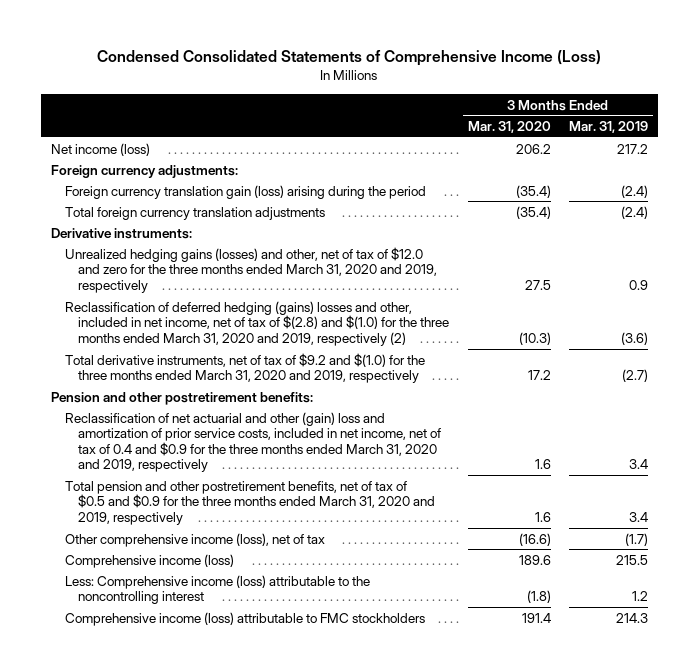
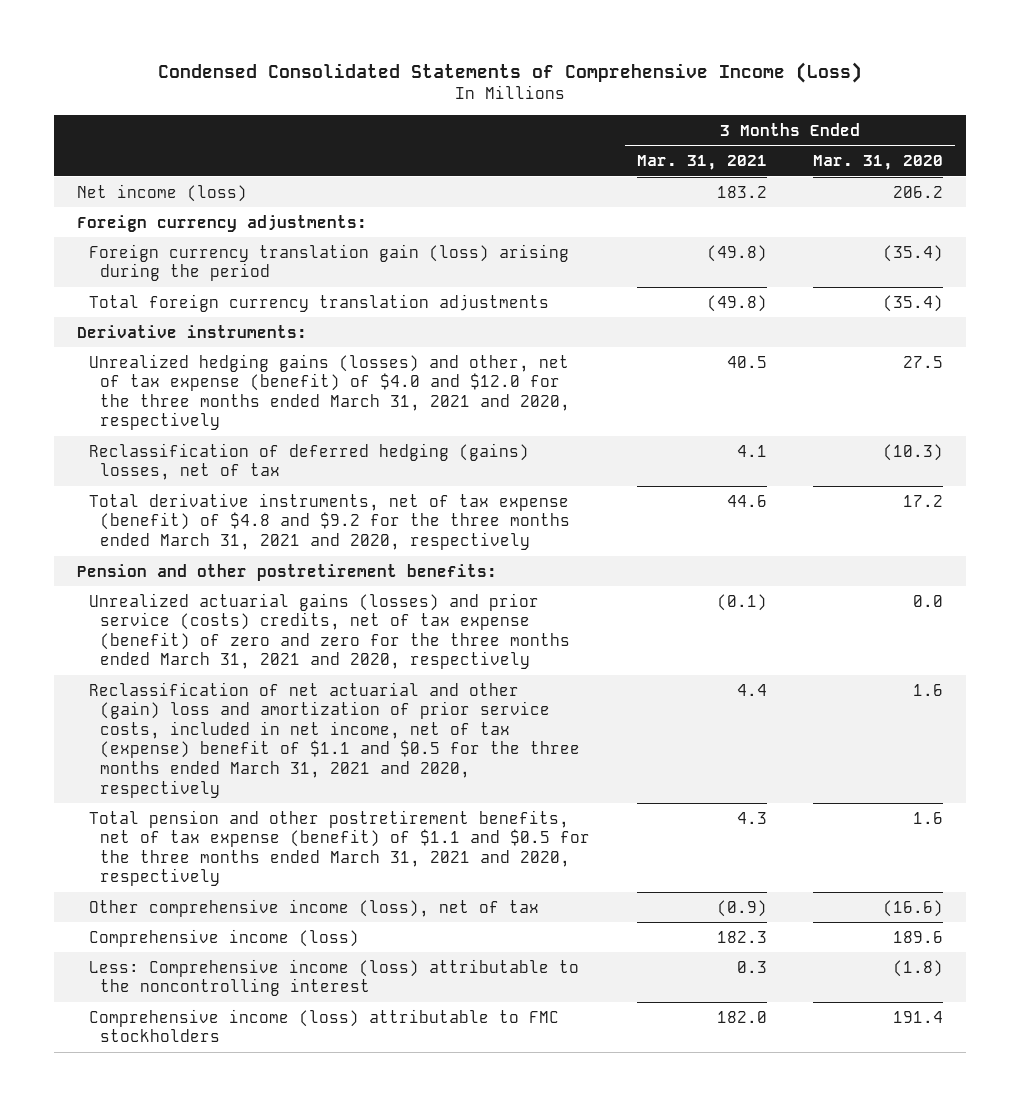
- | 3 Months Ended Mar. 31, 2020 | 3 Months Ended Mar. 31, 2019
+ | 3 Months Ended Mar. 31, 2021 | 3 Months Ended Mar. 31, 2020
- Unrealized hedging gains (losses) and other, net of tax of $12.0 and zero for the three months ended March 31, 2020 and 2019, respectively | 27.5 | 0.9
- Reclassification of deferred hedging (gains) losses and other, included in net income, net of tax of $(2.8) and $(1.0) for the three months ended March 31, 2020 and 2019, respectively (2) | (10.3) | (3.6)
- Total derivative instruments, net of tax of $9.2 and $(1.0) for the three months ended March 31, 2020 and 2019, respectively | 17.2 | (2.7)
+ Unrealized hedging gains (losses) and other, net of tax expense (benefit) of $4.0 and $12.0 for the three months ended March 31, 2021 and 2020, respectively | 40.5 | 27.5
+ Reclassification of deferred hedging (gains) losses, net of tax | 4.1 | (10.3)
+ Total derivative instruments, net of tax expense (benefit) of $4.8 and $9.2 for the three months ended March 31, 2021 and 2020, respectively | 44.6 | 17.2
- Reclassification of net actuarial and other (gain) loss and amortization of prior service costs, included in net income, net of tax of 0.4 and $0.9 for the three months ended March 31, 2020 and 2019, respectively | 1.6 | 3.4
- Total pension and other postretirement benefits, net of tax of $0.5 and $0.9 for the three months ended March 31, 2020 and 2019, respectively | 1.6 | 3.4
+ Unrealized actuarial gains (losses) and prior service (costs) credits, net of tax expense (benefit) of zero and zero for the three months ended March 31, 2021 and 2020, respectively | (0.1) | 0.0
+ Reclassification of net actuarial and other (gain) loss and amortization of prior service costs, included in net income, net of tax (expense) benefit of $1.1 and $0.5 for the three months ended March 31, 2021 and 2020, respectively | 4.4 | 1.6
+ Total pension and other postretirement benefits, net of tax expense (benefit) of $1.1 and $0.5 for the three months ended March 31, 2021 and 2020, respectively | 4.3 | 1.6

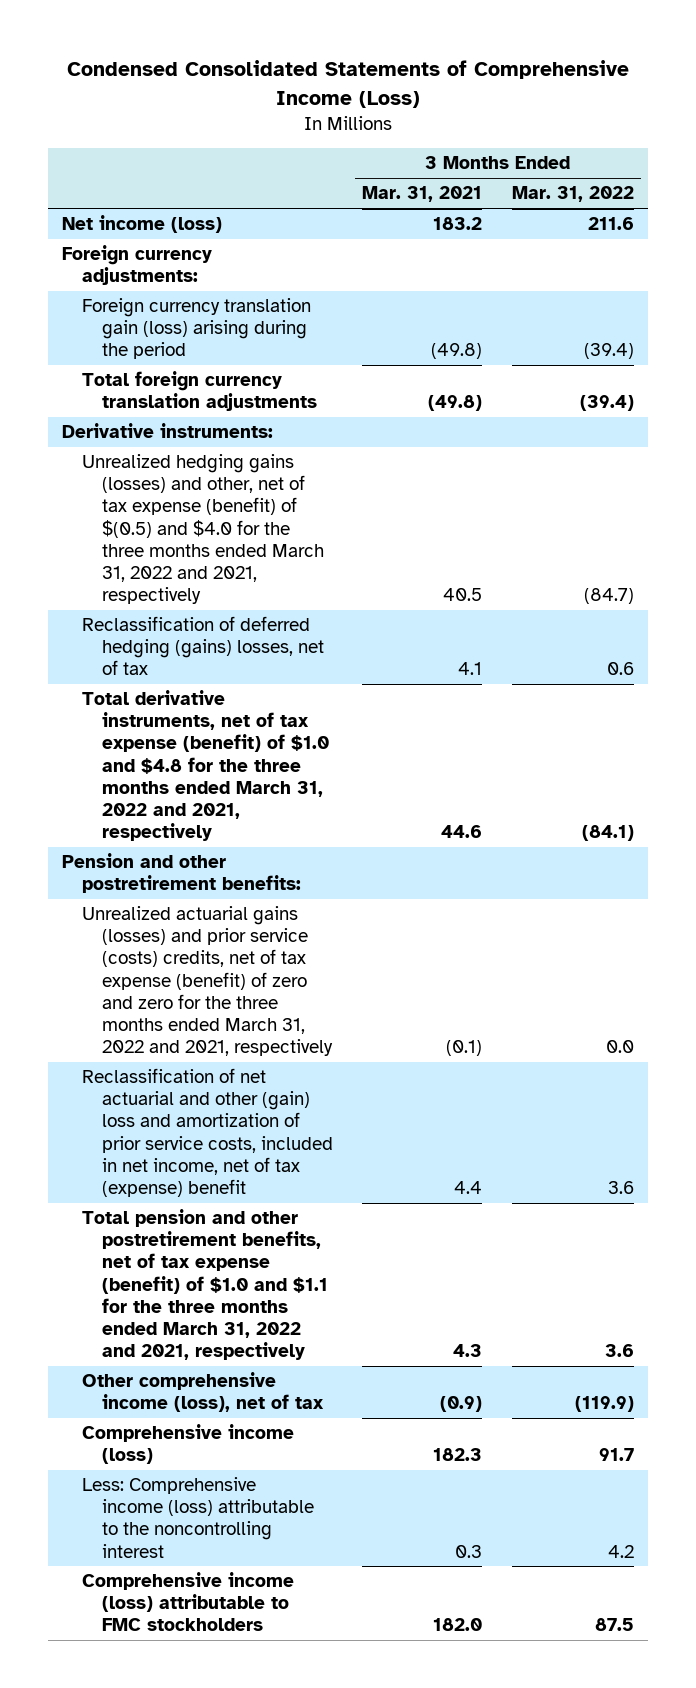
- | 3 Months Ended Mar. 31, 2021 | 3 Months Ended Mar. 31, 2020
+ | 3 Months Ended Mar. 31, 2021 | 3 Months Ended Mar. 31, 2022
- Unrealized hedging gains (losses) and other, net of tax expense (benefit) of $4.0 and $12.0 for the three months ended March 31, 2021 and 2020, respectively | 40.5 | 27.5
+ Unrealized hedging gains (losses) and other, net of tax expense (benefit) of $(0.5) and $4.0 for the three months ended March 31, 2022 and 2021, respectively | 40.5 | (84.7)
- Total derivative instruments, net of tax expense (benefit) of $4.8 and $9.2 for the three months ended March 31, 2021 and 2020, respectively | 44.6 | 17.2
+ Total derivative instruments, net of tax expense (benefit) of $1.0 and $4.8 for the three months ended March 31, 2022 and 2021, respectively | 44.6 | (84.1)
- Unrealized actuarial gains (losses) and prior service (costs) credits, net of tax expense (benefit) of zero and zero for the three months ended March 31, 2021 and 2020, respectively | (0.1) | 0.0
- Reclassification of net actuarial and other (gain) loss and amortization of prior service costs, included in net income, net of tax (expense) benefit of $1.1 and $0.5 for the three months ended March 31, 2021 and 2020, respectively | 4.4 | 1.6
- Total pension and other postretirement benefits, net of tax expense (benefit) of $1.1 and $0.5 for the three months ended March 31, 2021 and 2020, respectively | 4.3 | 1.6
+ Unrealized actuarial gains (losses) and prior service (costs) credits, net of tax expense (benefit) of zero and zero for the three months ended March 31, 2022 and 2021, respectively | (0.1) | 0.0
+ Reclassification of net actuarial and other (gain) loss and amortization of prior service costs, included in net income, net of tax (expense) benefit | 4.4 | 3.6
+ Total pension and other postretirement benefits, net of tax expense (benefit) of $1.0 and $1.1 for the three months ended March 31, 2022 and 2021, respectively | 4.3 | 3.6

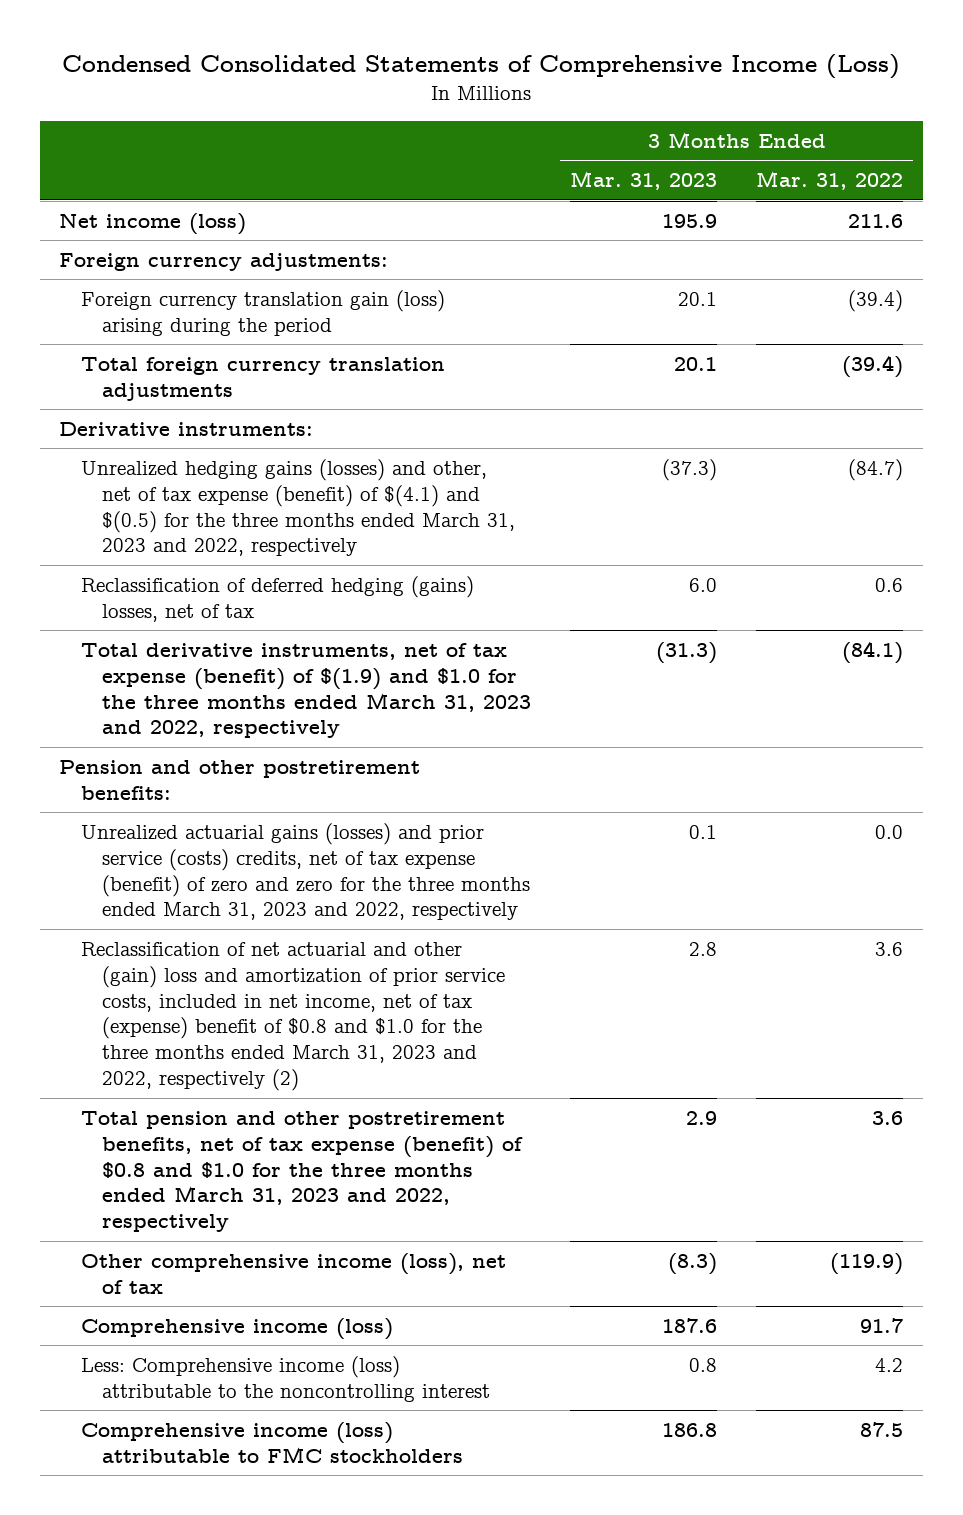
- | 3 Months Ended Mar. 31, 2021 | 3 Months Ended Mar. 31, 2022
+ | 3 Months Ended Mar. 31, 2023 | 3 Months Ended Mar. 31, 2022
- Unrealized hedging gains (losses) and other, net of tax expense (benefit) of $(0.5) and $4.0 for the three months ended March 31, 2022 and 2021, respectively | 40.5 | (84.7)
+ Unrealized hedging gains (losses) and other, net of tax expense (benefit) of $(4.1) and $(0.5) for the three months ended March 31, 2023 and 2022, respectively | (37.3) | (84.7)
- Total derivative instruments, net of tax expense (benefit) of $1.0 and $4.8 for the three months ended March 31, 2022 and 2021, respectively | 44.6 | (84.1)
+ Total derivative instruments, net of tax expense (benefit) of $(1.9) and $1.0 for the three months ended March 31, 2023 and 2022, respectively | (31.3) | (84.1)
- Unrealized actuarial gains (losses) and prior service (costs) credits, net of tax expense (benefit) of zero and zero for the three months ended March 31, 2022 and 2021, respectively | (0.1) | 0.0
- Reclassification of net actuarial and other (gain) loss and amortization of prior service costs, included in net income, net of tax (expense) benefit | 4.4 | 3.6
- Total pension and other postretirement benefits, net of tax expense (benefit) of $1.0 and $1.1 for the three months ended March 31, 2022 and 2021, respectively | 4.3 | 3.6
+ Unrealized actuarial gains (losses) and prior service (costs) credits, net of tax expense (benefit) of zero and zero for the three months ended March 31, 2023 and 2022, respectively | 0.1 | 0.0
+ Reclassification of net actuarial and other (gain) loss and amortization of prior service costs, included in net income, net of tax (expense) benefit of $0.8 and $1.0 for the three months ended March 31, 2023 and 2022, respectively (2) | 2.8 | 3.6
+ Total pension and other postretirement benefits, net of tax expense (benefit) of $0.8 and $1.0 for the three months ended March 31, 2023 and 2022, respectively | 2.9 | 3.6

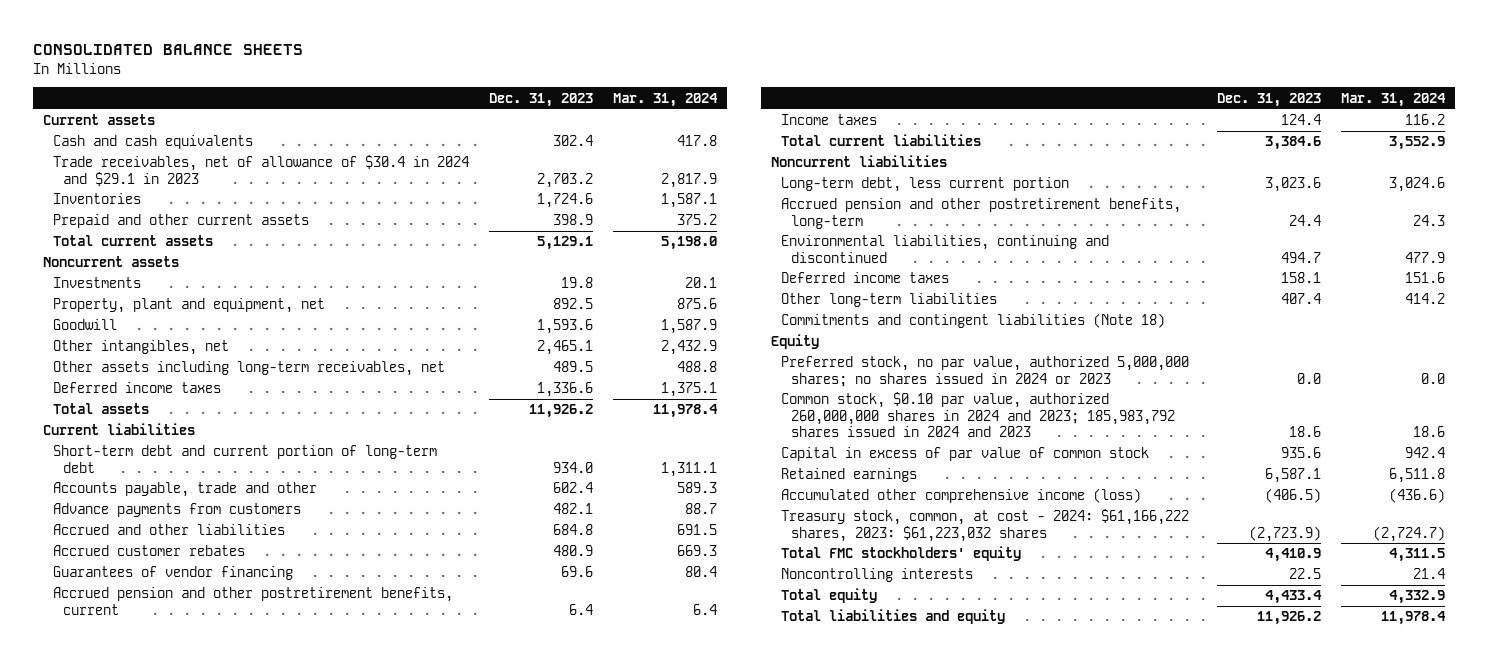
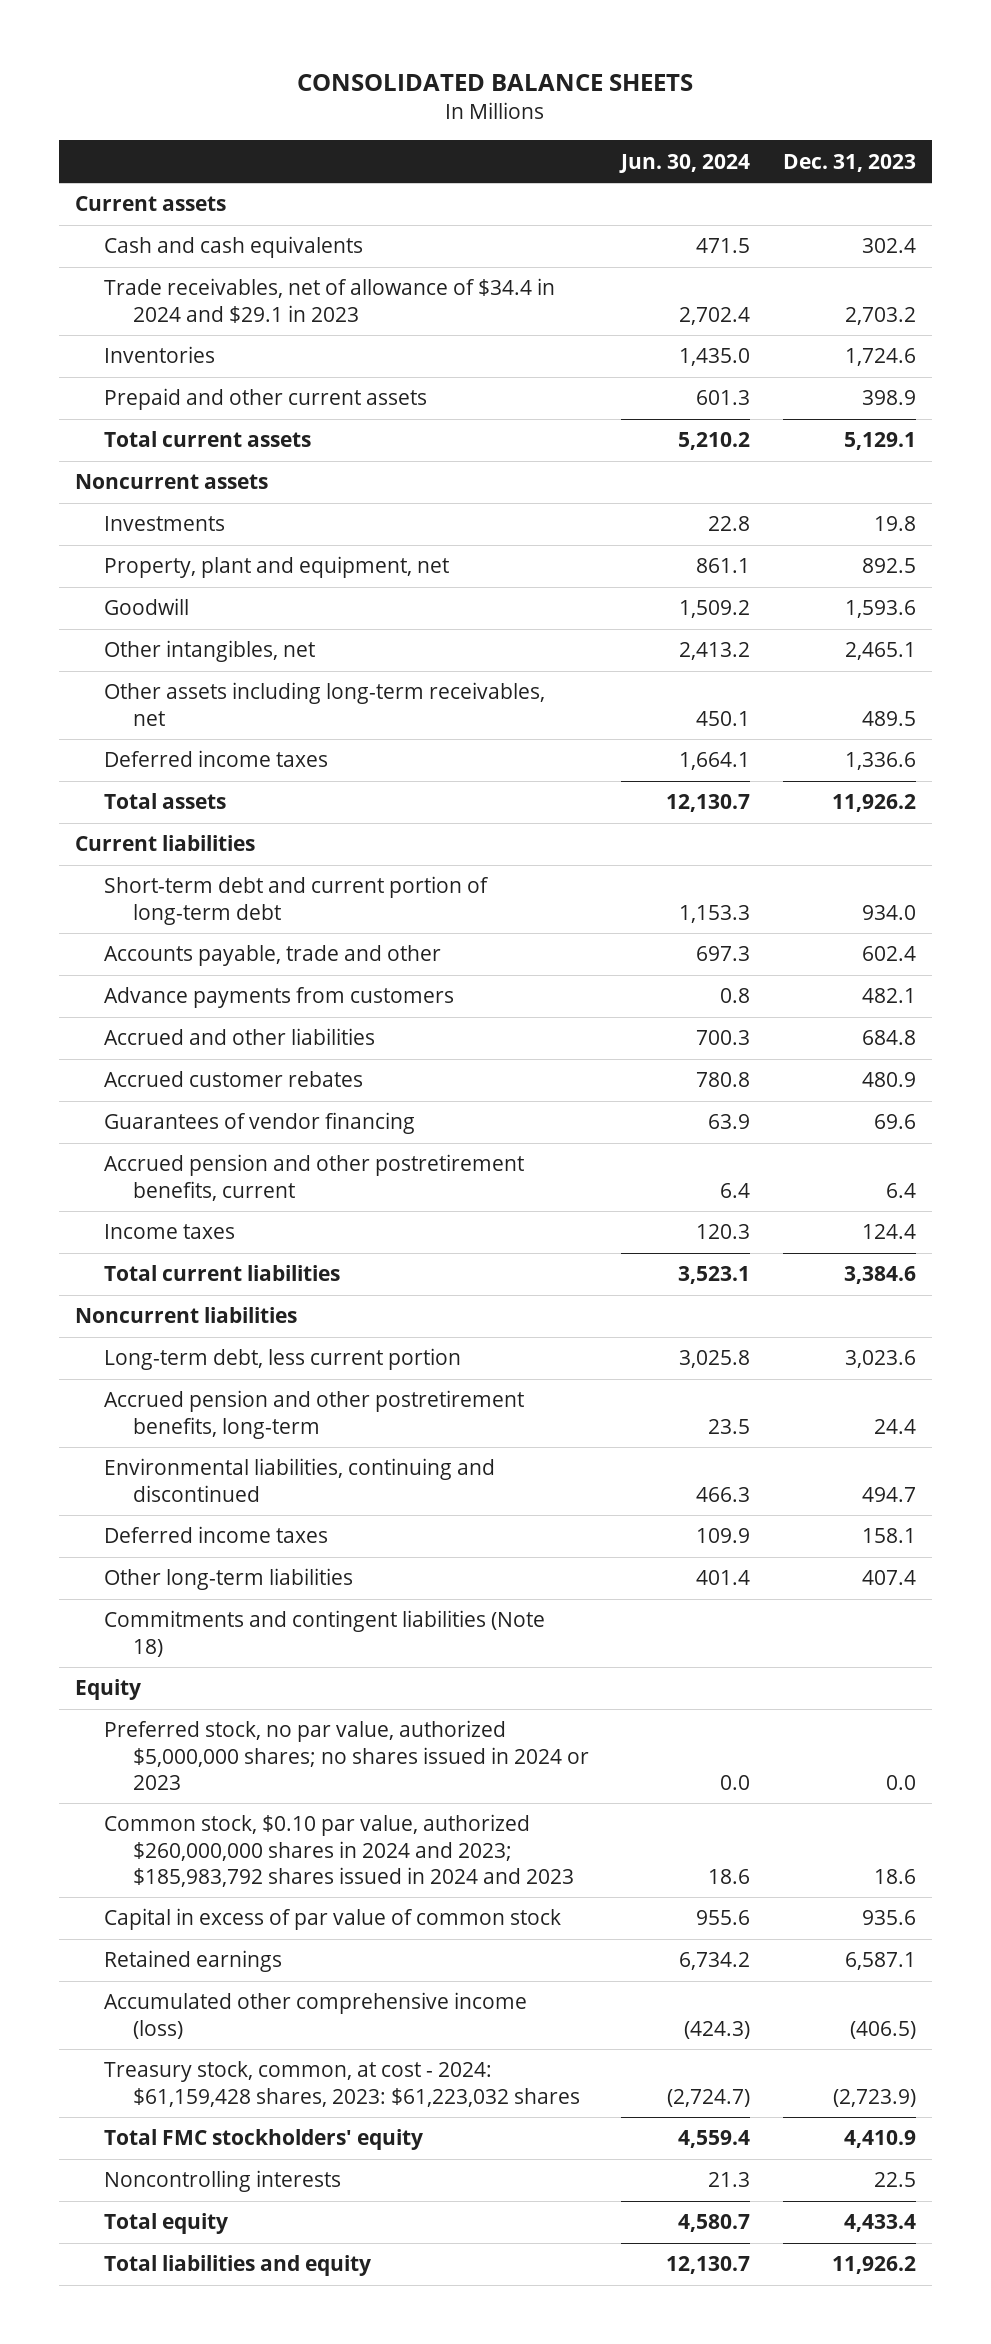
- | Dec. 31, 2023 | Mar. 31, 2024
+ | Jun. 30, 2024 | Dec. 31, 2023
- Trade receivables, net of allowance of $30.4 in 2024 and $29.1 in 2023 | 2,703.2 | 2,817.9
+ Trade receivables, net of allowance of $34.4 in 2024 and $29.1 in 2023 | 2,702.4 | 2,703.2
- Preferred stock, no par value, authorized 5,000,000 shares; no shares issued in 2024 or 2023 | 0.0 | 0.0
- Common stock, $0.10 par value, authorized 260,000,000 shares in 2024 and 2023; 185,983,792 shares issued in 2024 and 2023 | 18.6 | 18.6
+ Preferred stock, no par value, authorized $5,000,000 shares; no shares issued in 2024 or 2023 | 0.0 | 0.0
+ Common stock, $0.10 par value, authorized $260,000,000 shares in 2024 and 2023; $185,983,792 shares issued in 2024 and 2023 | 18.6 | 18.6
- Treasury stock, common, at cost - 2024: $61,166,222 shares, 2023: $61,223,032 shares | (2,723.9) | (2,724.7)
+ Treasury stock, common, at cost - 2024: $61,159,428 shares, 2023: $61,223,032 shares | (2,724.7) | (2,723.9)

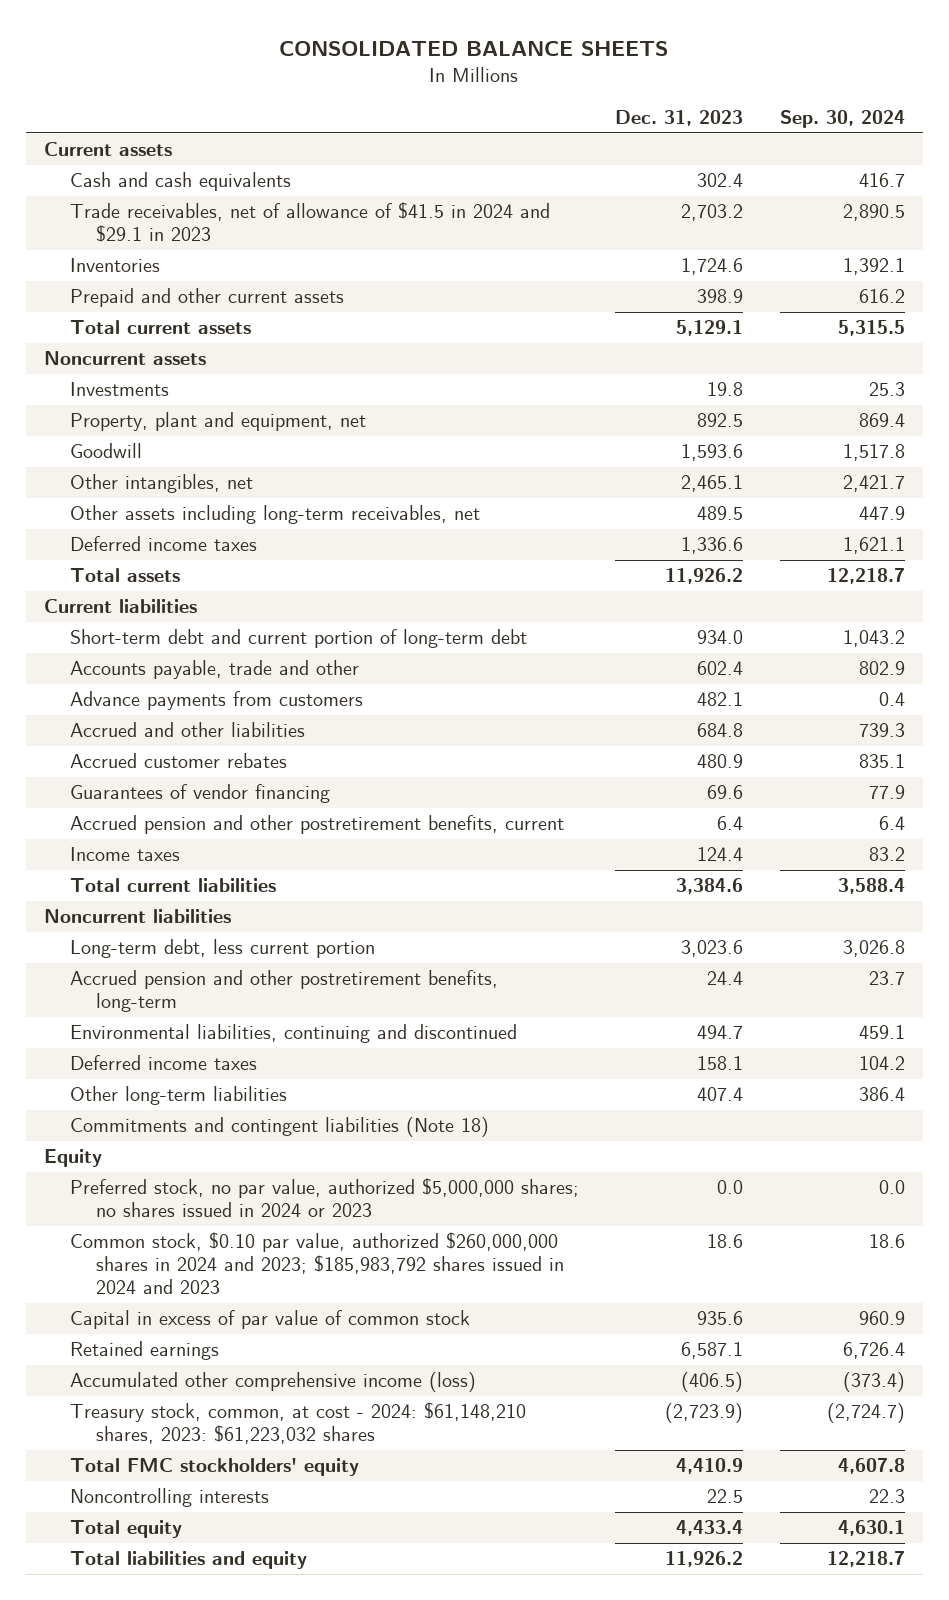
- | Jun. 30, 2024 | Dec. 31, 2023
+ | Dec. 31, 2023 | Sep. 30, 2024
- Trade receivables, net of allowance of $34.4 in 2024 and $29.1 in 2023 | 2,702.4 | 2,703.2
+ Trade receivables, net of allowance of $41.5 in 2024 and $29.1 in 2023 | 2,703.2 | 2,890.5
- Treasury stock, common, at cost - 2024: $61,159,428 shares, 2023: $61,223,032 shares | (2,724.7) | (2,723.9)
+ Treasury stock, common, at cost - 2024: $61,148,210 shares, 2023: $61,223,032 shares | (2,723.9) | (2,724.7)

